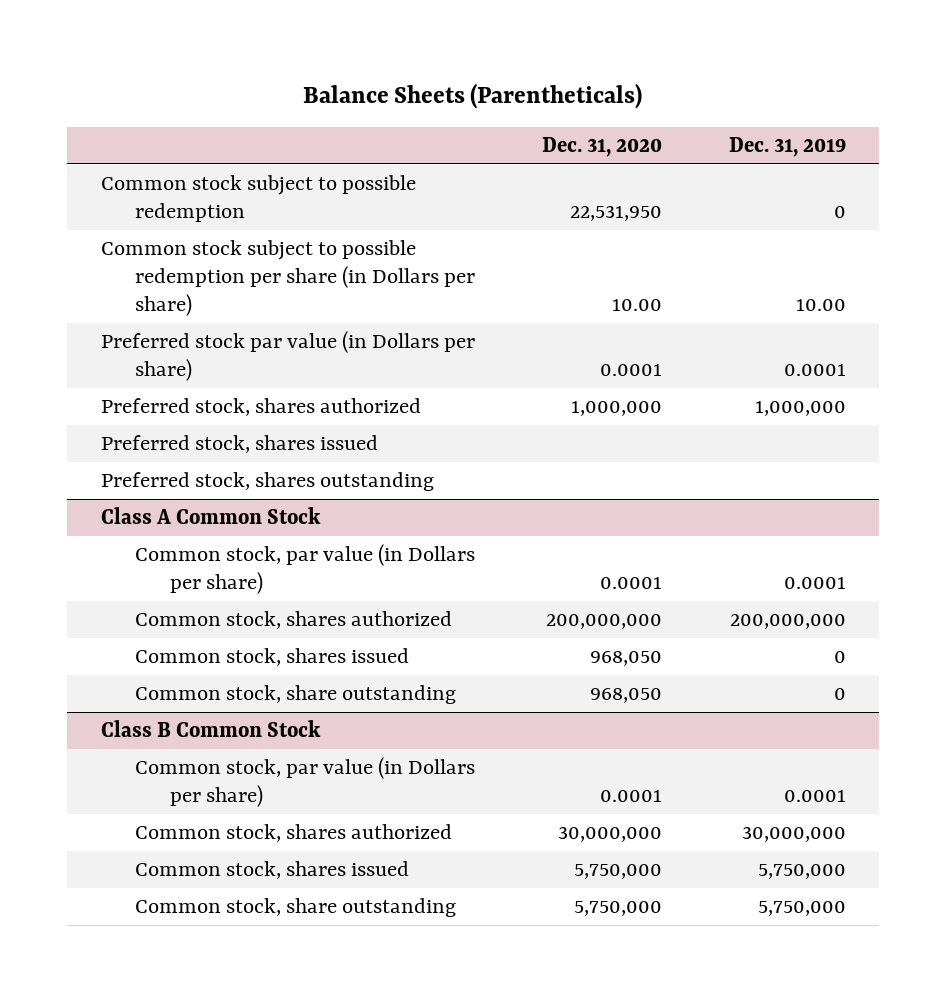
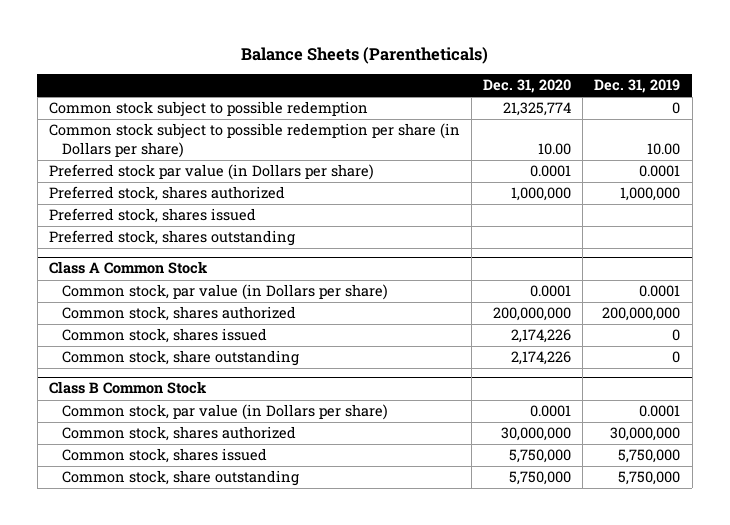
- Common stock subject to possible redemption | 22,531,950 | 0
+ Common stock subject to possible redemption | 21,325,774 | 0
@ Class A Common Stock
- Common stock, shares issued | 968,050 | 0
- Common stock, share outstanding | 968,050 | 0
+ Common stock, shares issued | 2,174,226 | 0
+ Common stock, share outstanding | 2,174,226 | 0

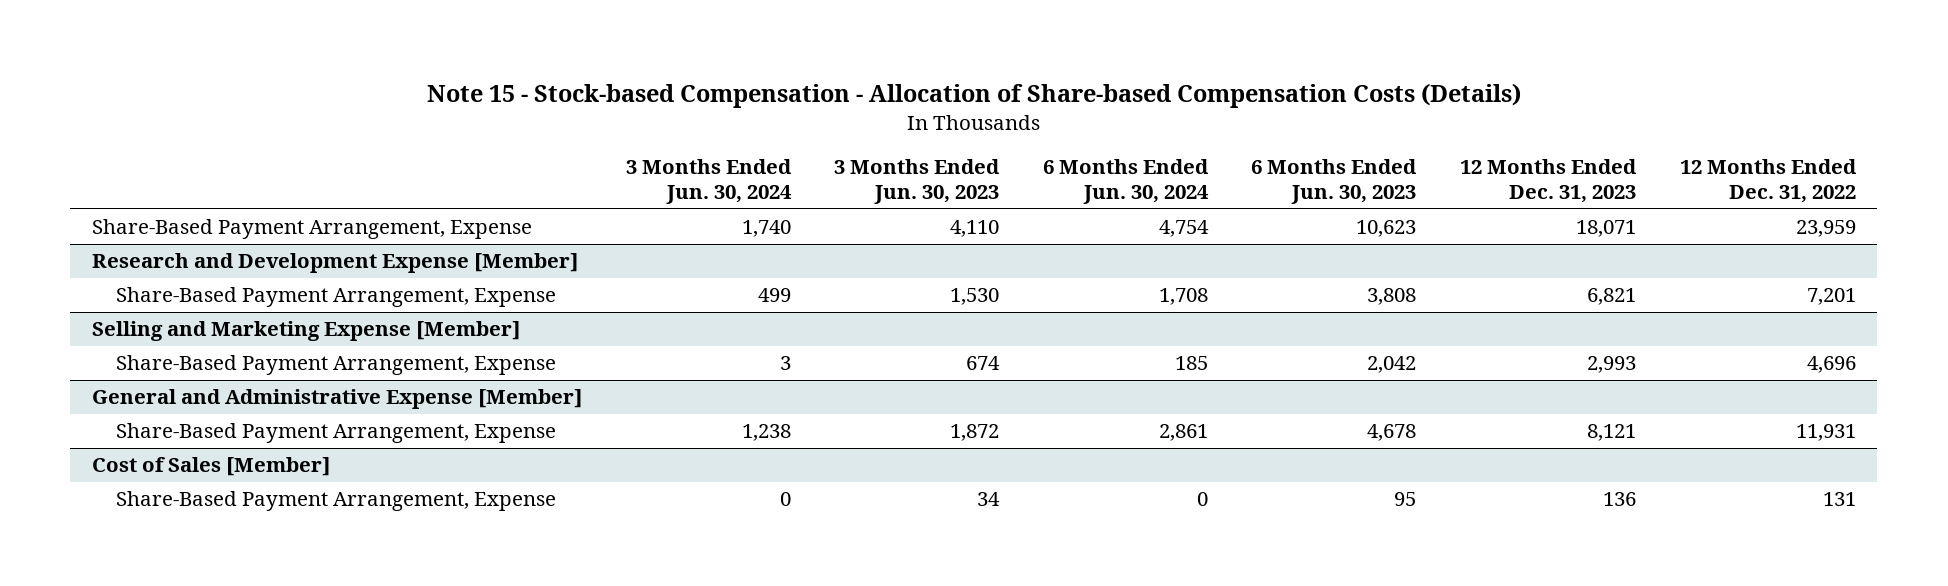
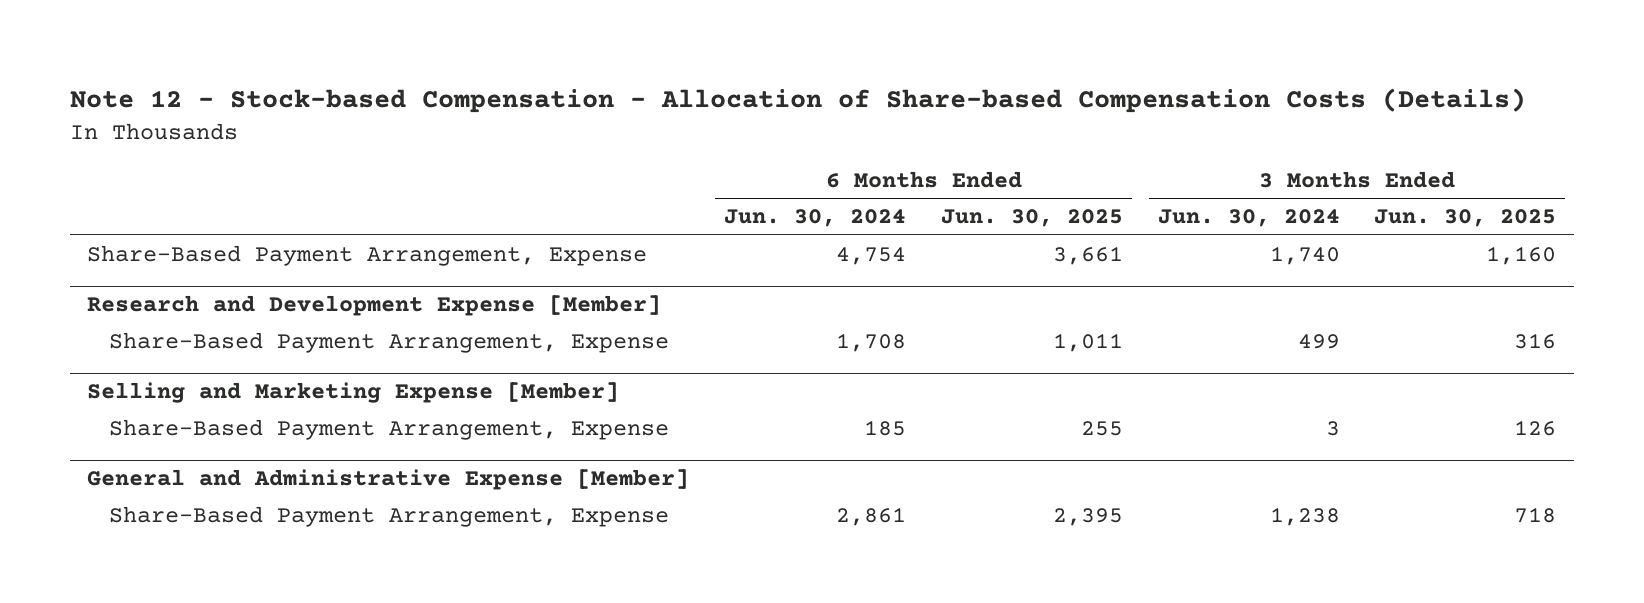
- Note 15 - Stock-based Compensation - Allocation of Share-based Compensation Costs (Details)
+ Note 12 - Stock-based Compensation - Allocation of Share-based Compensation Costs (Details)
- | 3 Months Ended Jun. 30, 2024 | 3 Months Ended Jun. 30, 2023 | 6 Months Ended Jun. 30, 2024 | 6 Months Ended Jun. 30, 2023 | 12 Months Ended Dec. 31, 2023 | 12 Months Ended Dec. 31, 2022
+ | 6 Months Ended Jun. 30, 2024 | 6 Months Ended Jun. 30, 2025 | 3 Months Ended Jun. 30, 2024 | 3 Months Ended Jun. 30, 2025
- Cost of Sales [Member]
- Share-Based Payment Arrangement, Expense | 0 | 34 | 0 | 95 | 136 | 131

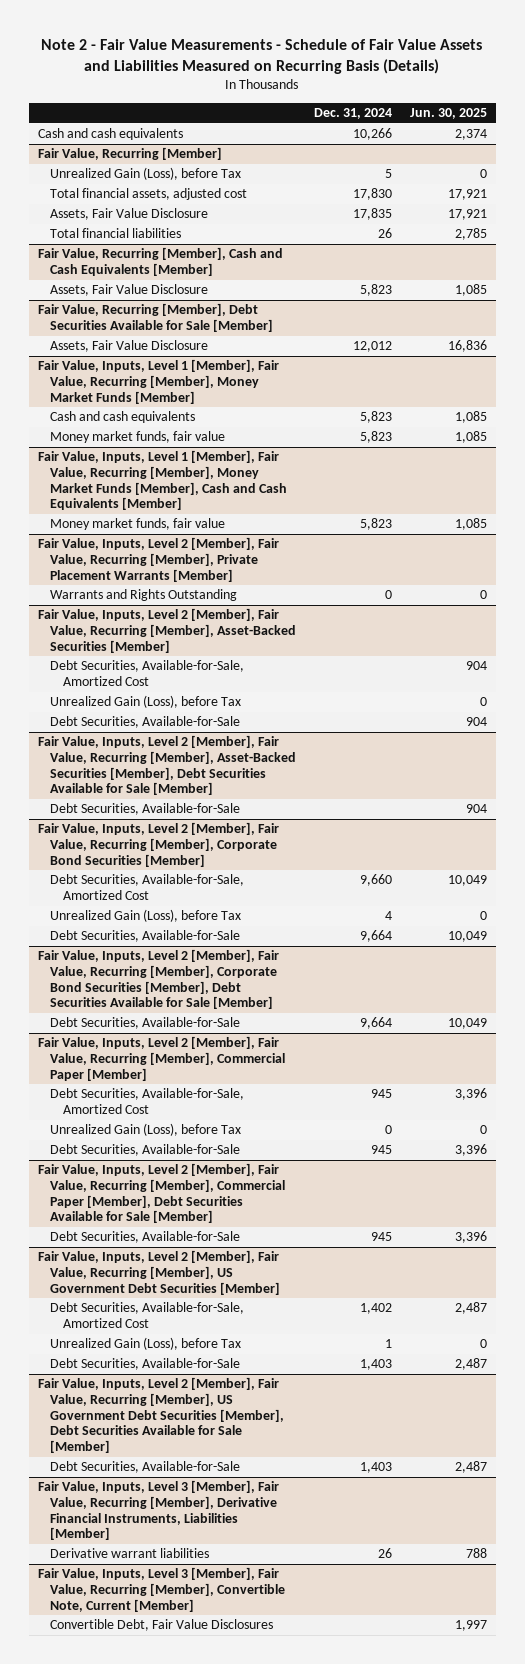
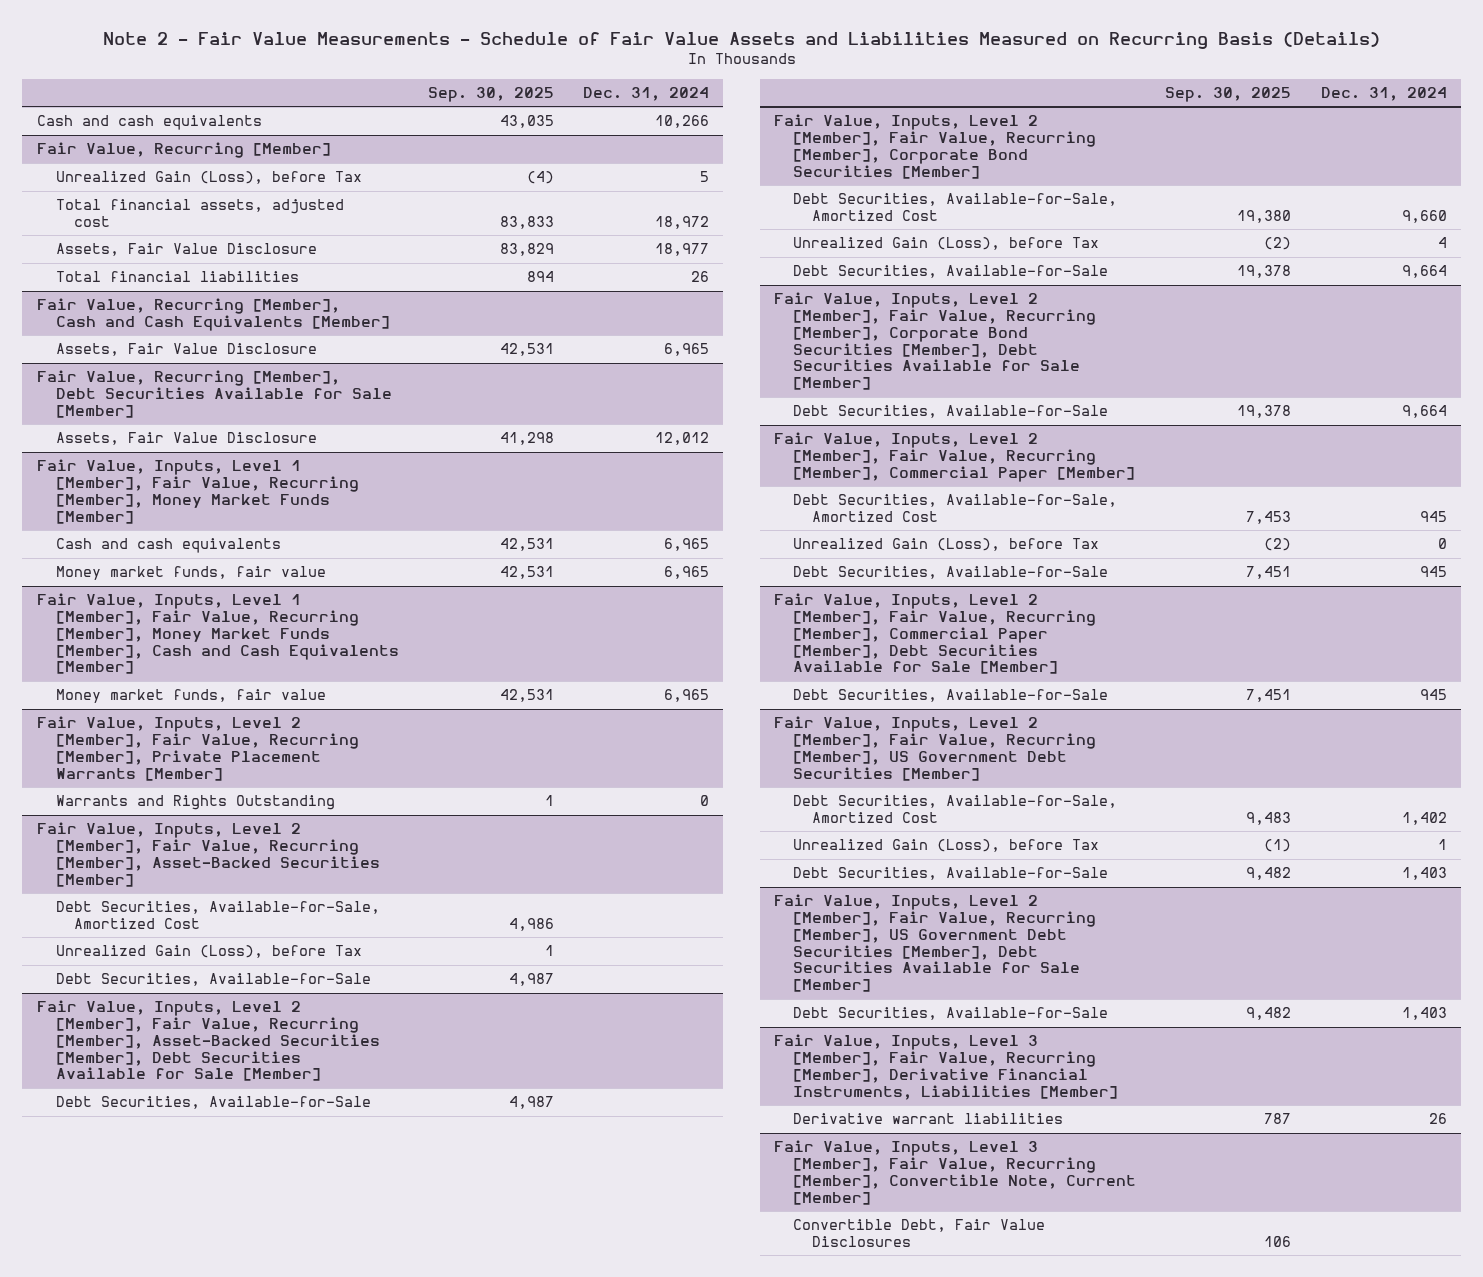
- | Dec. 31, 2024 | Jun. 30, 2025
+ | Sep. 30, 2025 | Dec. 31, 2024
@ Fair Value, Recurring [Member]
- Total financial assets, adjusted cost | 17,830 | 17,921
- Assets, Fair Value Disclosure | 17,835 | 17,921
+ Total financial assets, adjusted cost | 83,833 | 18,972
+ Assets, Fair Value Disclosure | 83,829 | 18,977
@ Fair Value, Recurring [Member], Cash and Cash Equivalents [Member]
- Assets, Fair Value Disclosure | 5,823 | 1,085
+ Assets, Fair Value Disclosure | 42,531 | 6,965
@ Fair Value, Inputs, Level 1 [Member], Fair Value, Recurring [Member], Money Market Funds [Member]
- Cash and cash equivalents | 5,823 | 1,085
- Money market funds, fair value | 5,823 | 1,085
+ Cash and cash equivalents | 42,531 | 6,965
+ Money market funds, fair value | 42,531 | 6,965
@ Fair Value, Inputs, Level 1 [Member], Fair Value, Recurring [Member], Money Market Funds [Member], Cash and Cash Equivalents [Member]
- Money market funds, fair value | 5,823 | 1,085
+ Money market funds, fair value | 42,531 | 6,965

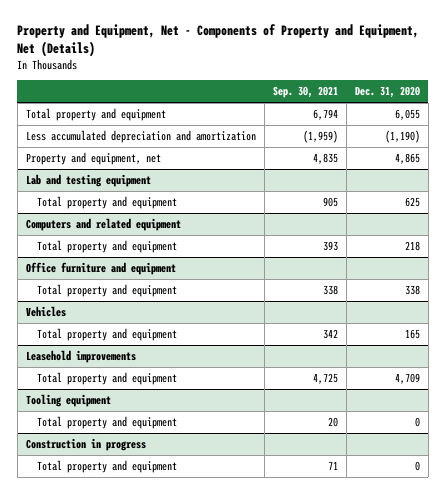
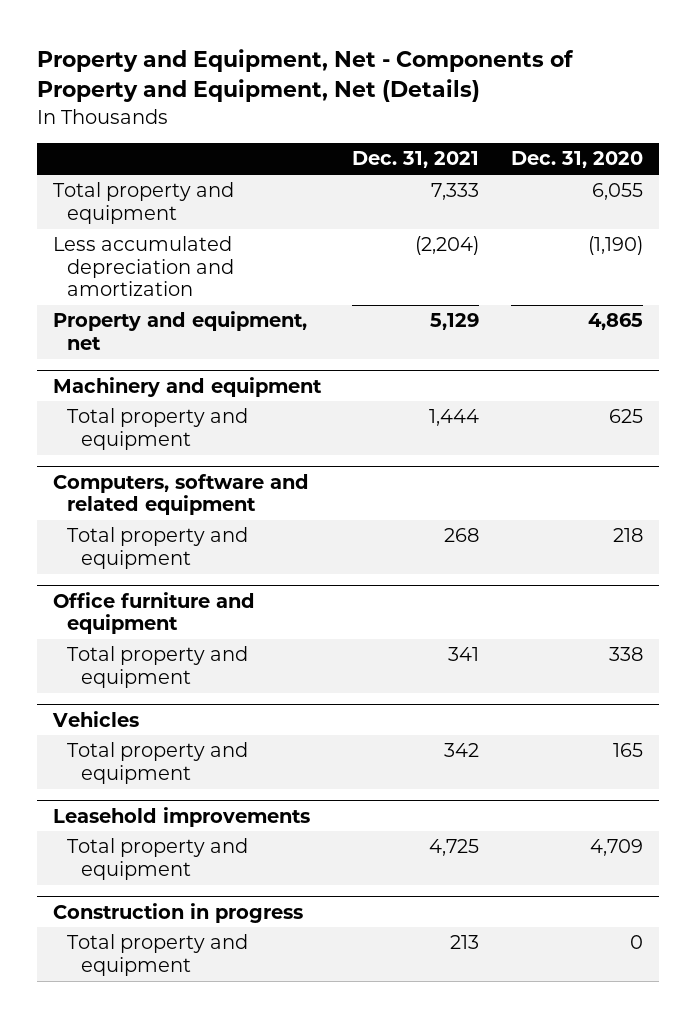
- | Sep. 30, 2021 | Dec. 31, 2020
+ | Dec. 31, 2021 | Dec. 31, 2020
- Lab and testing equipment
+ Machinery and equipment
- Computers and related equipment
+ Computers, software and related equipment
- Tooling equipment
- Total property and equipment | 20 | 0

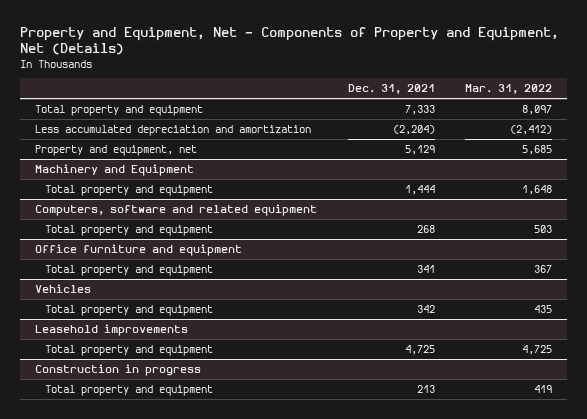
- | Dec. 31, 2021 | Dec. 31, 2020
+ | Dec. 31, 2021 | Mar. 31, 2022
- Machinery and equipment
+ Machinery and Equipment

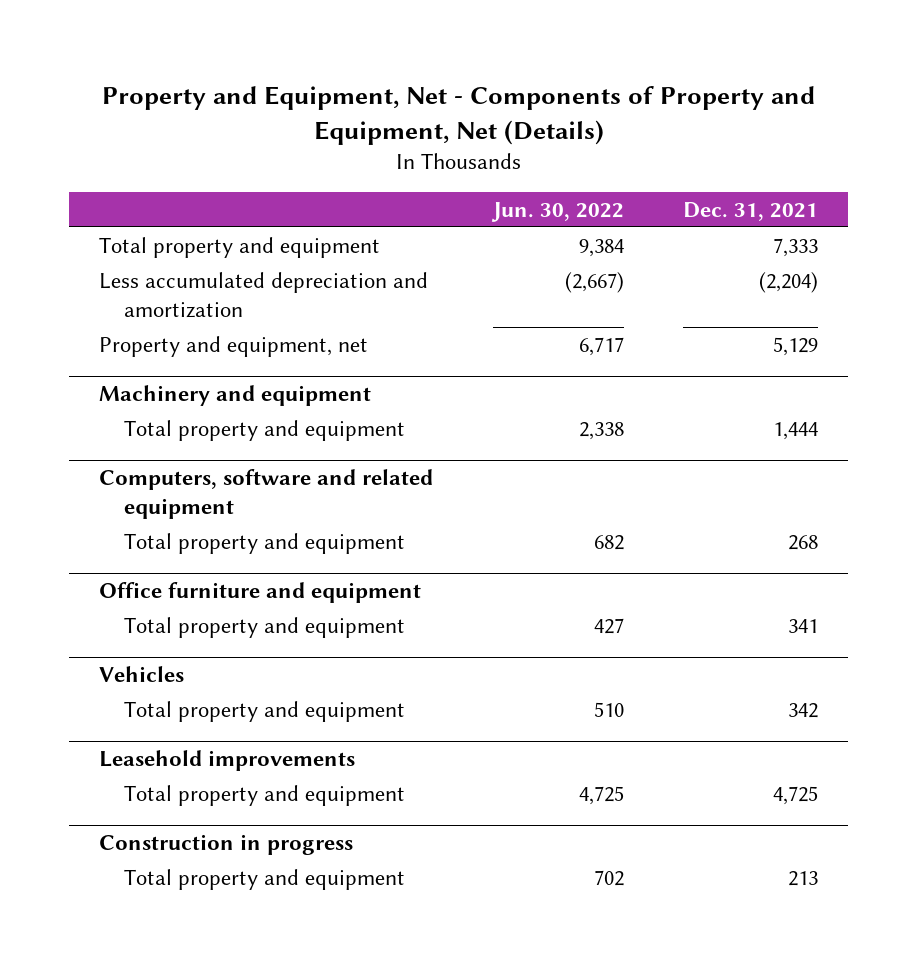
- | Dec. 31, 2021 | Mar. 31, 2022
+ | Jun. 30, 2022 | Dec. 31, 2021
- Machinery and Equipment
+ Machinery and equipment

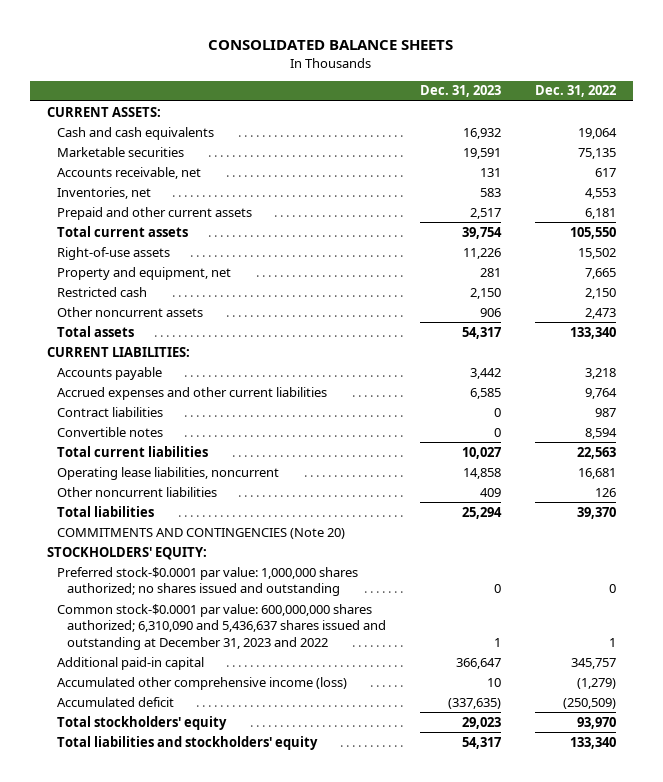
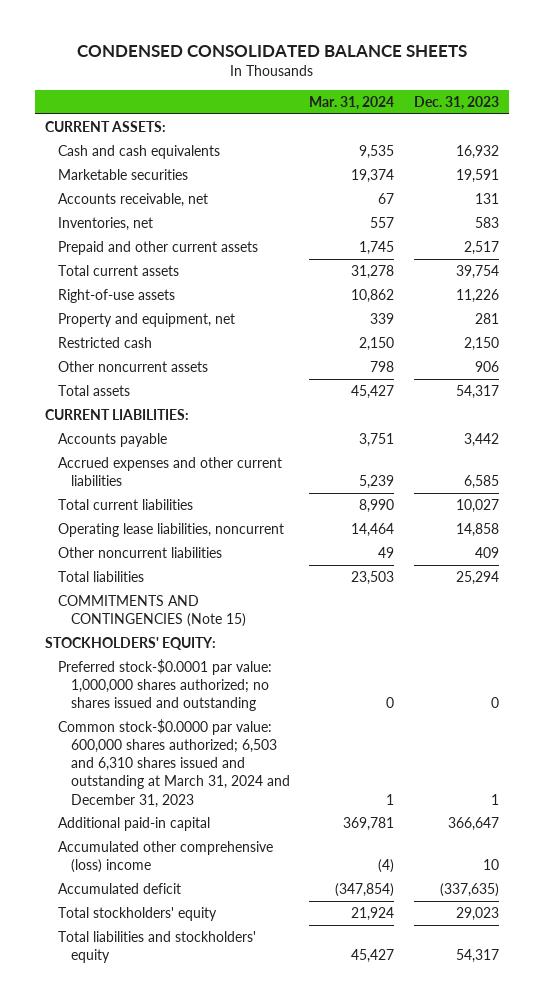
- CONSOLIDATED BALANCE SHEETS
+ CONDENSED CONSOLIDATED BALANCE SHEETS
- | Dec. 31, 2023 | Dec. 31, 2022
+ | Mar. 31, 2024 | Dec. 31, 2023
- Contract liabilities | 0 | 987
- Convertible notes | 0 | 8,594
- COMMITMENTS AND CONTINGENCIES (Note 20)
+ COMMITMENTS AND CONTINGENCIES (Note 15)
- Common stock-$0.0001 par value: 600,000,000 shares authorized; 6,310,090 and 5,436,637 shares issued and outstanding at December 31, 2023 and 2022 | 1 | 1
+ Common stock-$0.0000 par value: 600,000 shares authorized; 6,503 and 6,310 shares issued and outstanding at March 31, 2024 and December 31, 2023 | 1 | 1
- Accumulated other comprehensive income (loss) | 10 | (1,279)
+ Accumulated other comprehensive (loss) income | (4) | 10

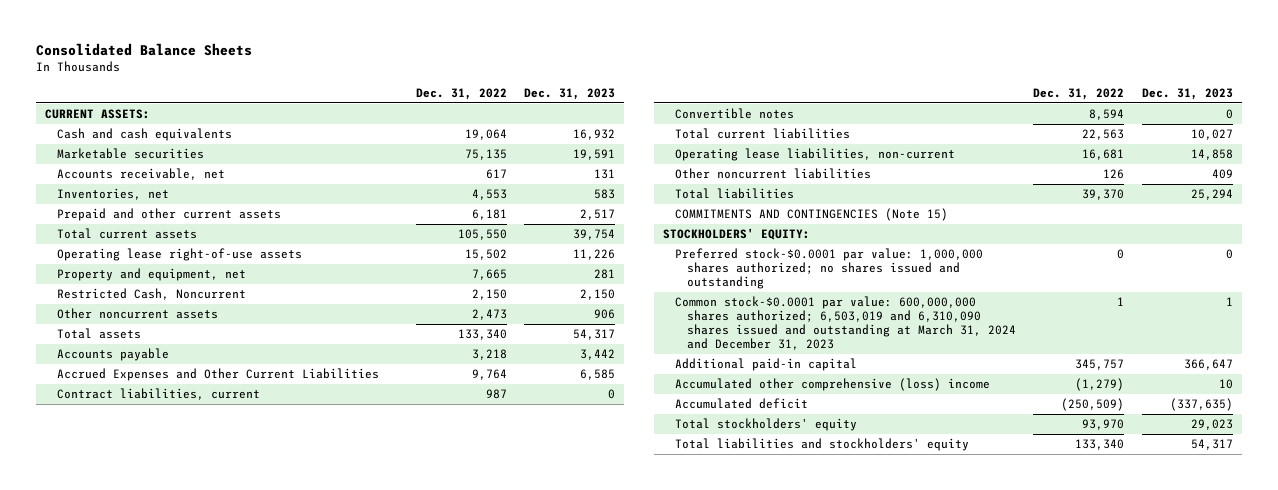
- CONDENSED CONSOLIDATED BALANCE SHEETS
+ Consolidated Balance Sheets
- | Mar. 31, 2024 | Dec. 31, 2023
+ | Dec. 31, 2022 | Dec. 31, 2023
- Right-of-use assets | 10,862 | 11,226
+ Operating lease right-of-use assets | 15,502 | 11,226
- Restricted cash | 2,150 | 2,150
+ Restricted Cash, Noncurrent | 2,150 | 2,150
- CURRENT LIABILITIES:
- Accrued expenses and other current liabilities | 5,239 | 6,585
+ Accrued Expenses and Other Current Liabilities | 9,764 | 6,585
+ Contract liabilities, current | 987 | 0
+ Convertible notes | 8,594 | 0
- Operating lease liabilities, noncurrent | 14,464 | 14,858
+ Operating lease liabilities, non-current | 16,681 | 14,858
- Common stock-$0.0000 par value: 600,000 shares authorized; 6,503 and 6,310 shares issued and outstanding at March 31, 2024 and December 31, 2023 | 1 | 1
+ Common stock-$0.0001 par value: 600,000,000 shares authorized; 6,503,019 and 6,310,090 shares issued and outstanding at March 31, 2024 and December 31, 2023 | 1 | 1

